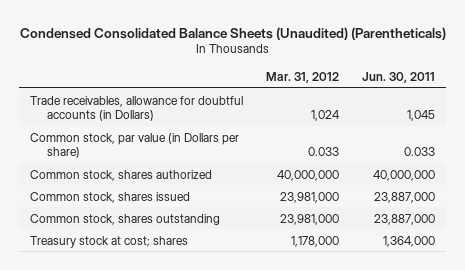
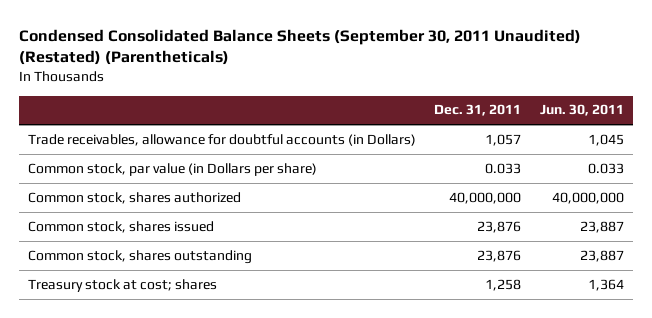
- Condensed Consolidated Balance Sheets (Unaudited) (Parentheticals)
+ Condensed Consolidated Balance Sheets (September 30, 2011 Unaudited) (Restated) (Parentheticals)
- | Mar. 31, 2012 | Jun. 30, 2011
+ | Dec. 31, 2011 | Jun. 30, 2011
- Common stock, shares issued | 23,981,000 | 23,887,000
- Common stock, shares outstanding | 23,981,000 | 23,887,000
- Treasury stock at cost; shares | 1,178,000 | 1,364,000
+ Common stock, shares issued | 23,876 | 23,887
+ Common stock, shares outstanding | 23,876 | 23,887
+ Treasury stock at cost; shares | 1,258 | 1,364

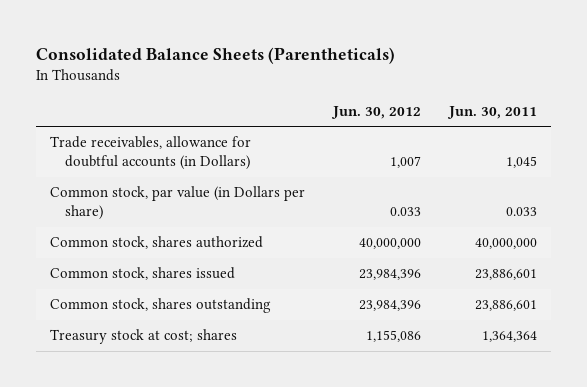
- Condensed Consolidated Balance Sheets (September 30, 2011 Unaudited) (Restated) (Parentheticals)
+ Consolidated Balance Sheets (Parentheticals)
- | Dec. 31, 2011 | Jun. 30, 2011
+ | Jun. 30, 2012 | Jun. 30, 2011
- Common stock, shares issued | 23,876 | 23,887
- Common stock, shares outstanding | 23,876 | 23,887
- Treasury stock at cost; shares | 1,258 | 1,364
+ Common stock, shares issued | 23,984,396 | 23,886,601
+ Common stock, shares outstanding | 23,984,396 | 23,886,601
+ Treasury stock at cost; shares | 1,155,086 | 1,364,364

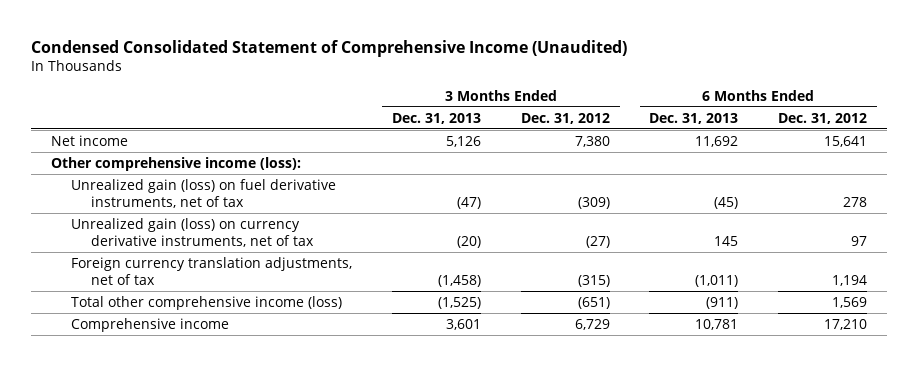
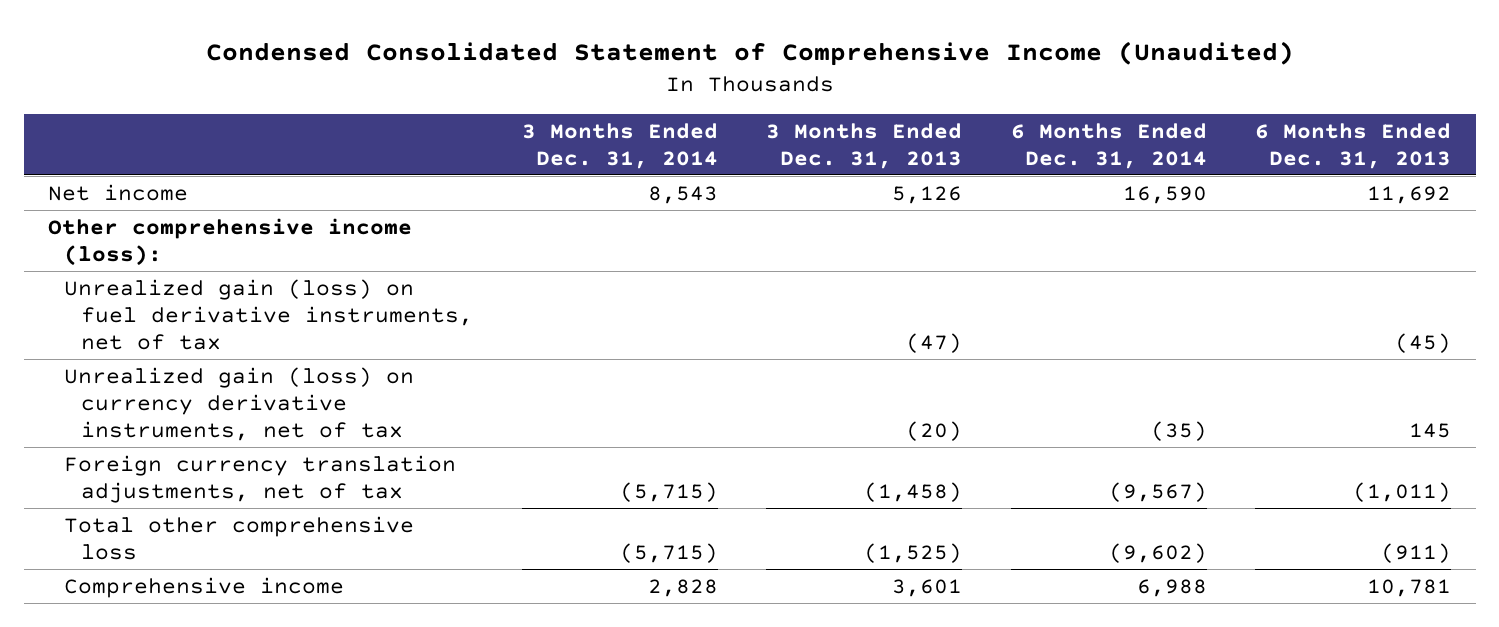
- | 3 Months Ended Dec. 31, 2013 | 3 Months Ended Dec. 31, 2012 | 6 Months Ended Dec. 31, 2013 | 6 Months Ended Dec. 31, 2012
+ | 3 Months Ended Dec. 31, 2014 | 3 Months Ended Dec. 31, 2013 | 6 Months Ended Dec. 31, 2014 | 6 Months Ended Dec. 31, 2013
- Total other comprehensive income (loss) | (1,525) | (651) | (911) | 1,569
+ Total other comprehensive loss | (5,715) | (1,525) | (9,602) | (911)

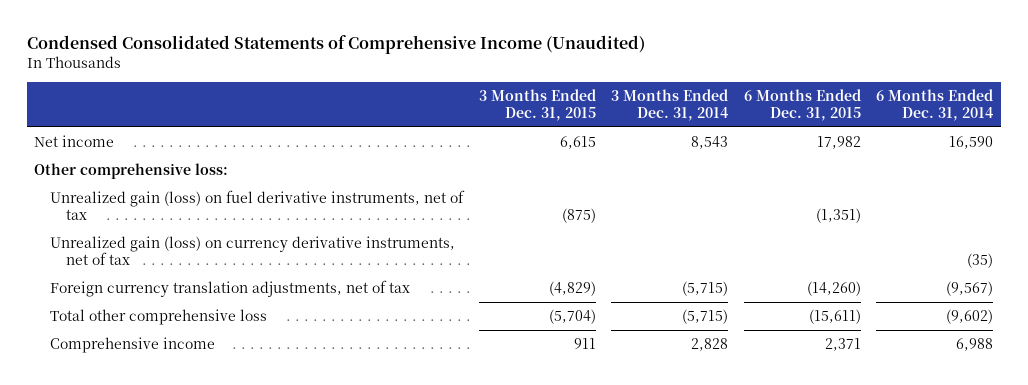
- Condensed Consolidated Statement of Comprehensive Income (Unaudited)
+ Condensed Consolidated Statements of Comprehensive Income (Unaudited)
- | 3 Months Ended Dec. 31, 2014 | 3 Months Ended Dec. 31, 2013 | 6 Months Ended Dec. 31, 2014 | 6 Months Ended Dec. 31, 2013
+ | 3 Months Ended Dec. 31, 2015 | 3 Months Ended Dec. 31, 2014 | 6 Months Ended Dec. 31, 2015 | 6 Months Ended Dec. 31, 2014
- Other comprehensive income (loss):
+ Other comprehensive loss:

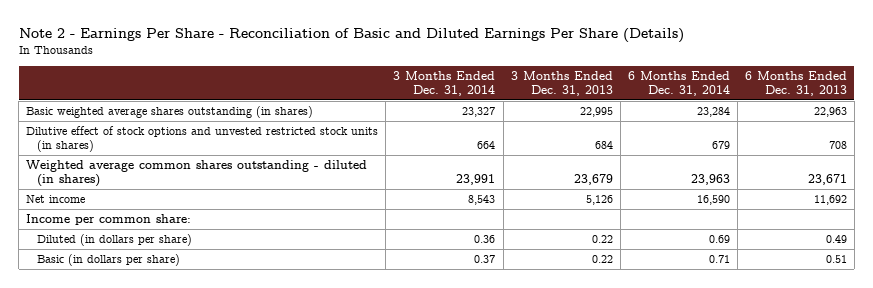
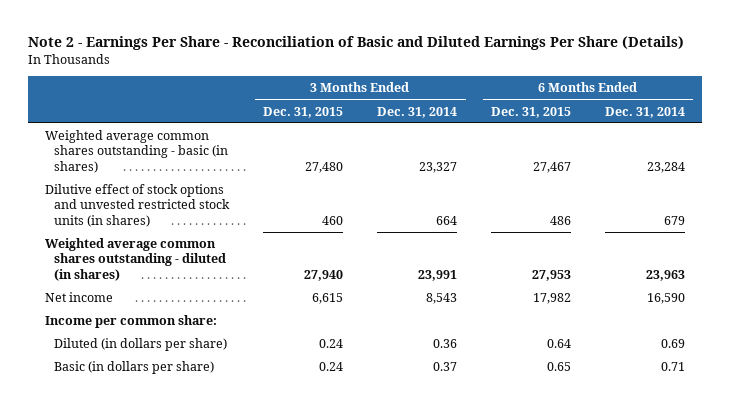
- | 3 Months Ended Dec. 31, 2014 | 3 Months Ended Dec. 31, 2013 | 6 Months Ended Dec. 31, 2014 | 6 Months Ended Dec. 31, 2013
+ | 3 Months Ended Dec. 31, 2015 | 3 Months Ended Dec. 31, 2014 | 6 Months Ended Dec. 31, 2015 | 6 Months Ended Dec. 31, 2014
- Basic weighted average shares outstanding (in shares) | 23,327 | 22,995 | 23,284 | 22,963
+ Weighted average common shares outstanding - basic (in shares) | 27,480 | 23,327 | 27,467 | 23,284

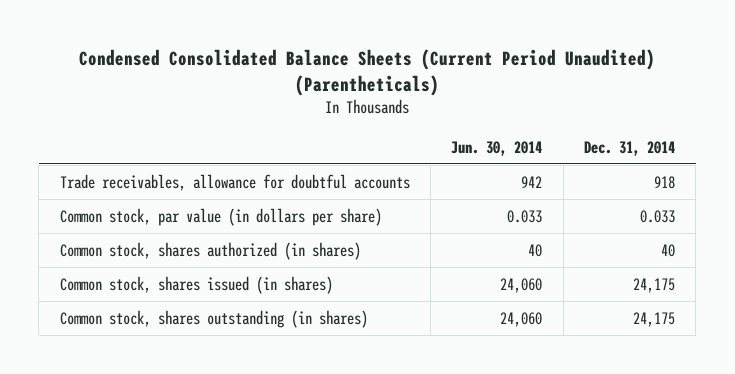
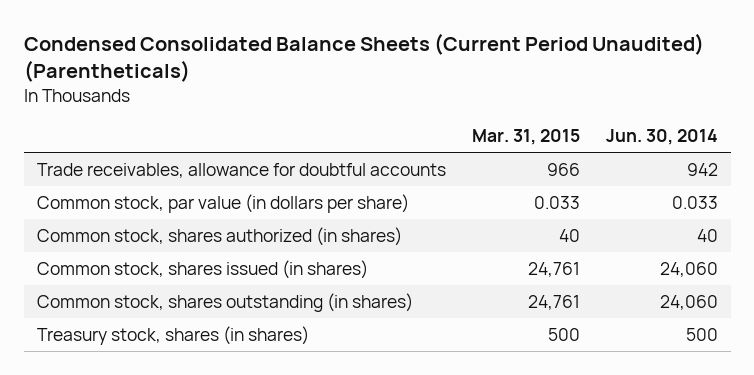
- | Jun. 30, 2014 | Dec. 31, 2014
+ | Mar. 31, 2015 | Jun. 30, 2014
+ Treasury stock, shares (in shares) | 500 | 500

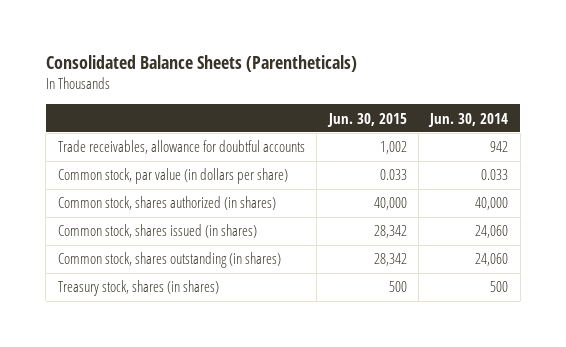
- Condensed Consolidated Balance Sheets (Current Period Unaudited) (Parentheticals)
+ Consolidated Balance Sheets (Parentheticals)
- | Mar. 31, 2015 | Jun. 30, 2014
+ | Jun. 30, 2015 | Jun. 30, 2014
- Common stock, shares authorized (in shares) | 40 | 40
+ Common stock, shares authorized (in shares) | 40,000 | 40,000

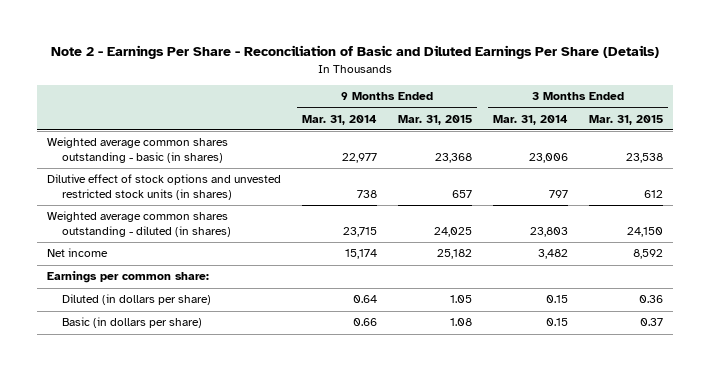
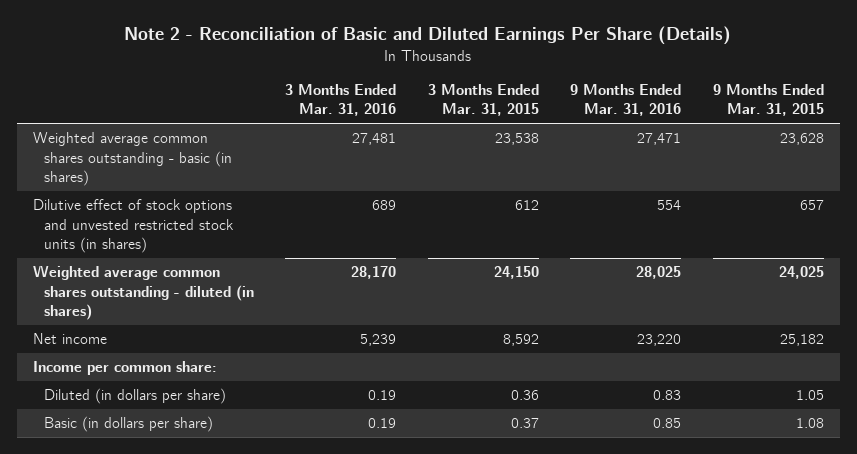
- Note 2 - Earnings Per Share - Reconciliation of Basic and Diluted Earnings Per Share (Details)
+ Note 2 - Reconciliation of Basic and Diluted Earnings Per Share (Details)
- | 9 Months Ended Mar. 31, 2014 | 9 Months Ended Mar. 31, 2015 | 3 Months Ended Mar. 31, 2014 | 3 Months Ended Mar. 31, 2015
+ | 3 Months Ended Mar. 31, 2016 | 3 Months Ended Mar. 31, 2015 | 9 Months Ended Mar. 31, 2016 | 9 Months Ended Mar. 31, 2015
- Weighted average common shares outstanding - basic (in shares) | 22,977 | 23,368 | 23,006 | 23,538
+ Weighted average common shares outstanding - basic (in shares) | 27,481 | 23,538 | 27,471 | 23,628
- Earnings per common share:
+ Income per common share:

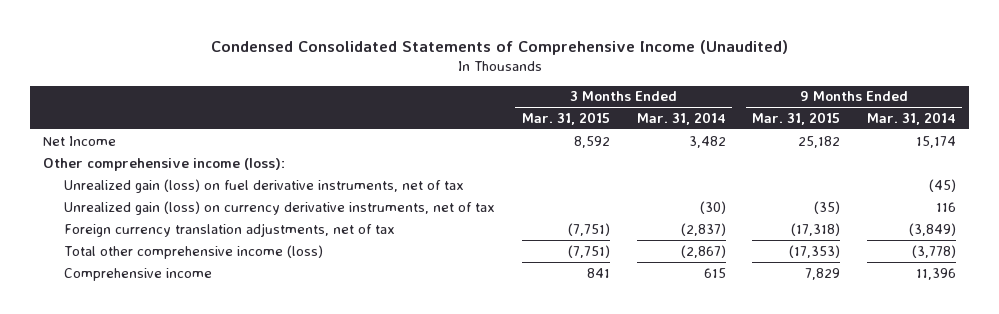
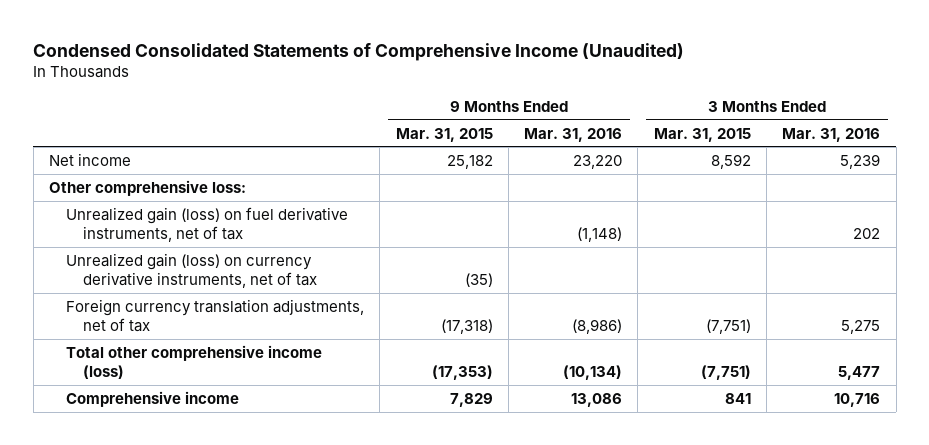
- | 3 Months Ended Mar. 31, 2015 | 3 Months Ended Mar. 31, 2014 | 9 Months Ended Mar. 31, 2015 | 9 Months Ended Mar. 31, 2014
+ | 9 Months Ended Mar. 31, 2015 | 9 Months Ended Mar. 31, 2016 | 3 Months Ended Mar. 31, 2015 | 3 Months Ended Mar. 31, 2016
- Net Income | 8,592 | 3,482 | 25,182 | 15,174
- Other comprehensive income (loss):
+ Net income | 25,182 | 23,220 | 8,592 | 5,239
+ Other comprehensive loss:

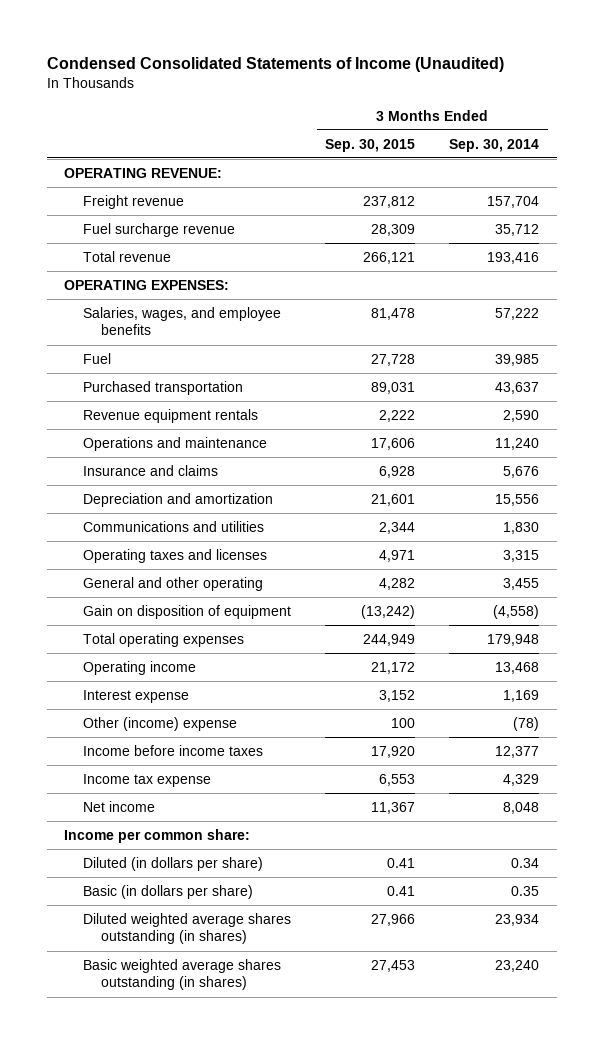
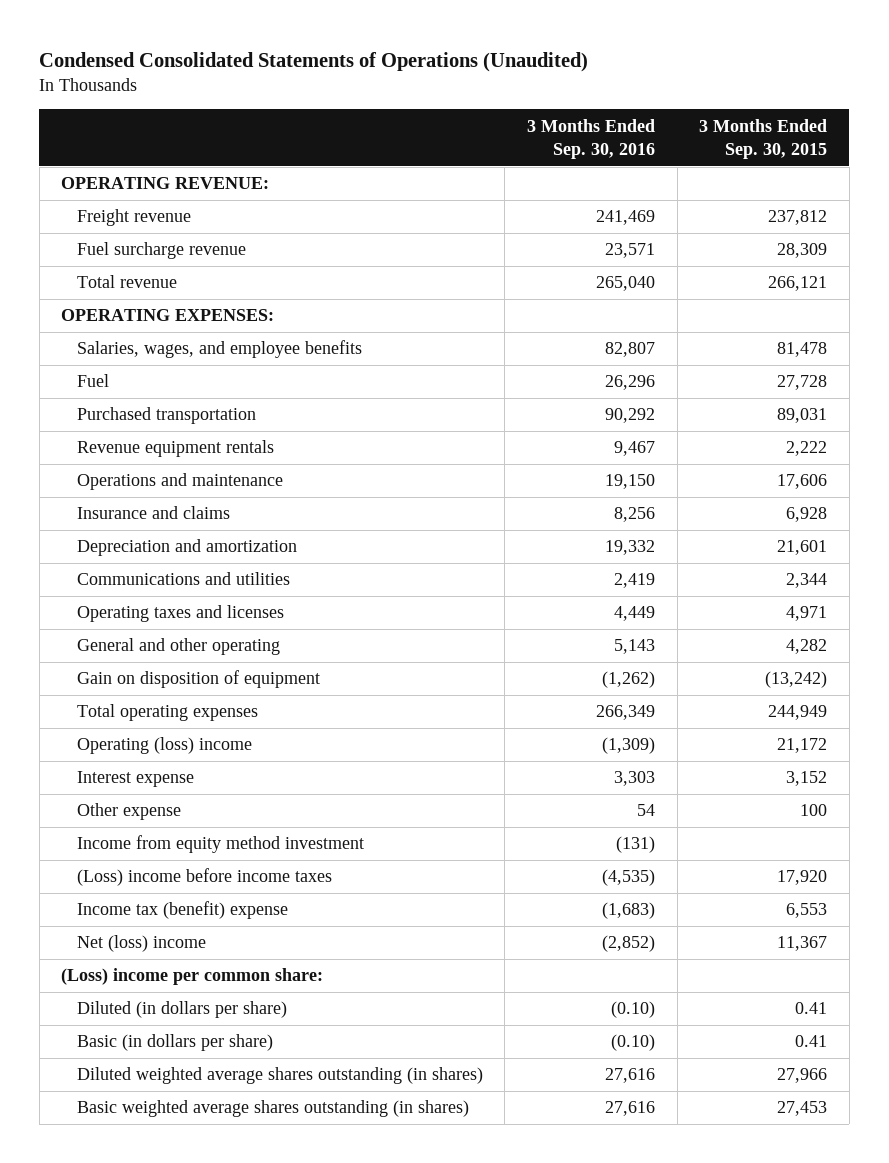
- Condensed Consolidated Statements of Income (Unaudited)
+ Condensed Consolidated Statements of Operations (Unaudited)
- | 3 Months Ended Sep. 30, 2015 | 3 Months Ended Sep. 30, 2014
+ | 3 Months Ended Sep. 30, 2016 | 3 Months Ended Sep. 30, 2015
- Operating income | 21,172 | 13,468
+ Operating (loss) income | (1,309) | 21,172
- Other (income) expense | 100 | (78)
- Income before income taxes | 17,920 | 12,377
- Income tax expense | 6,553 | 4,329
- Net income | 11,367 | 8,048
- Income per common share:
+ Other expense | 54 | 100
+ Income from equity method investment | (131) |
+ (Loss) income before income taxes | (4,535) | 17,920
+ Income tax (benefit) expense | (1,683) | 6,553
+ Net (loss) income | (2,852) | 11,367
+ (Loss) income per common share:

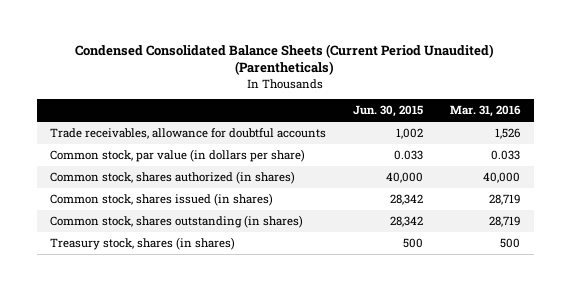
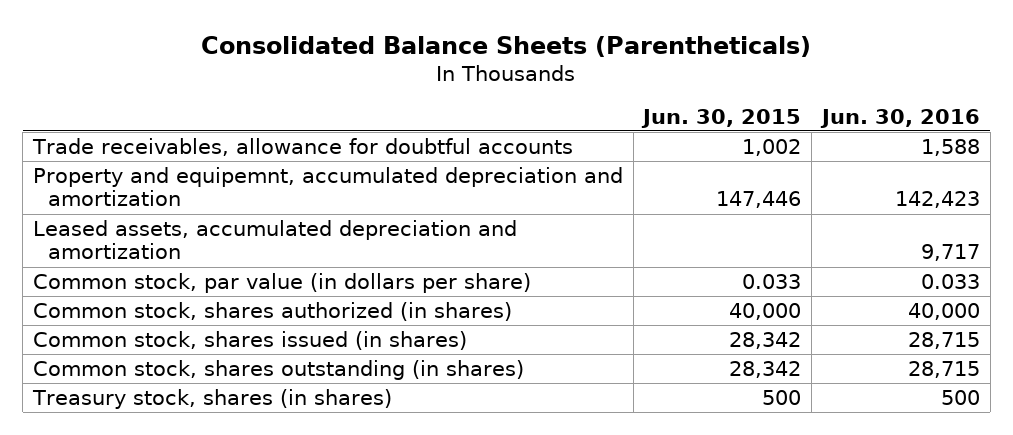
- Condensed Consolidated Balance Sheets (Current Period Unaudited) (Parentheticals)
+ Consolidated Balance Sheets (Parentheticals)
- | Jun. 30, 2015 | Mar. 31, 2016
+ | Jun. 30, 2015 | Jun. 30, 2016
+ Property and equipemnt, accumulated depreciation and amortization | 147,446 | 142,423
+ Leased assets, accumulated depreciation and amortization | | 9,717

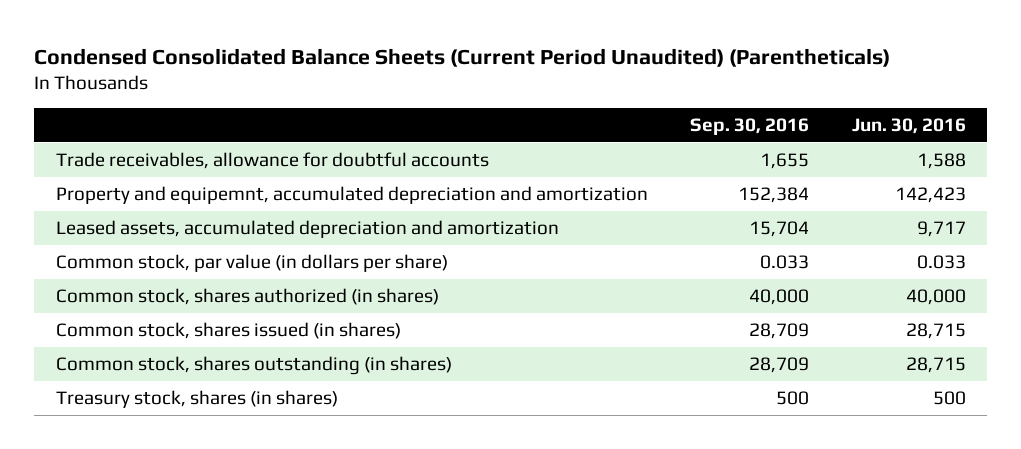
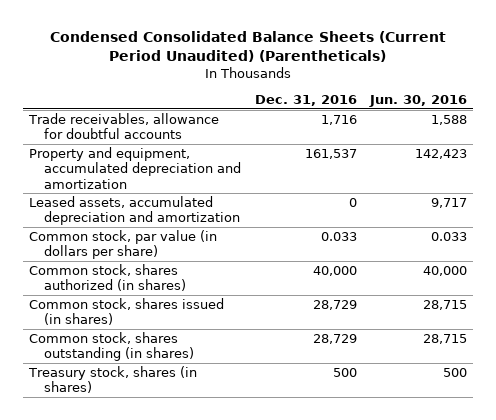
- | Sep. 30, 2016 | Jun. 30, 2016
+ | Dec. 31, 2016 | Jun. 30, 2016
- Property and equipemnt, accumulated depreciation and amortization | 152,384 | 142,423
+ Property and equipment, accumulated depreciation and amortization | 161,537 | 142,423

